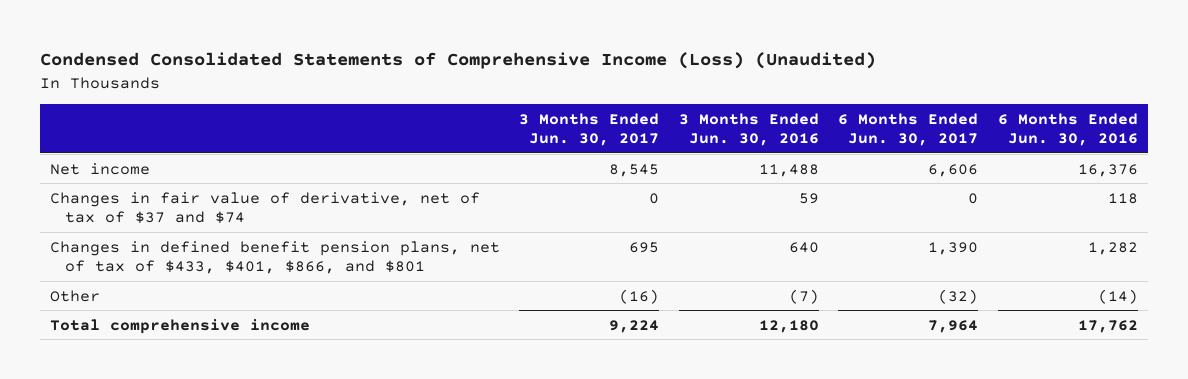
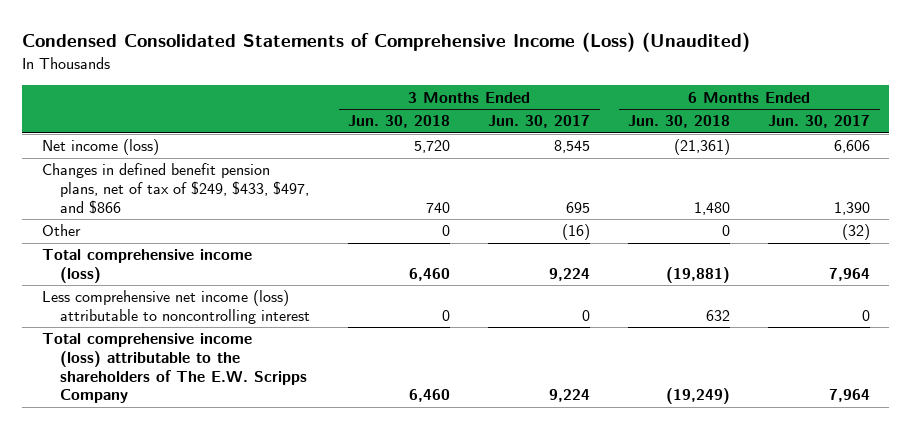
- | 3 Months Ended Jun. 30, 2017 | 3 Months Ended Jun. 30, 2016 | 6 Months Ended Jun. 30, 2017 | 6 Months Ended Jun. 30, 2016
+ | 3 Months Ended Jun. 30, 2018 | 3 Months Ended Jun. 30, 2017 | 6 Months Ended Jun. 30, 2018 | 6 Months Ended Jun. 30, 2017
- Net income | 8,545 | 11,488 | 6,606 | 16,376
- Changes in fair value of derivative, net of tax of $37 and $74 | 0 | 59 | 0 | 118
- Changes in defined benefit pension plans, net of tax of $433, $401, $866, and $801 | 695 | 640 | 1,390 | 1,282
+ Net income (loss) | 5,720 | 8,545 | (21,361) | 6,606
+ Changes in defined benefit pension plans, net of tax of $249, $433, $497, and $866 | 740 | 695 | 1,480 | 1,390
- Total comprehensive income | 9,224 | 12,180 | 7,964 | 17,762
+ Total comprehensive income (loss) | 6,460 | 9,224 | (19,881) | 7,964
+ Less comprehensive net income (loss) attributable to noncontrolling interest | 0 | 0 | 632 | 0
+ Total comprehensive income (loss) attributable to the shareholders of The E.W. Scripps Company | 6,460 | 9,224 | (19,249) | 7,964

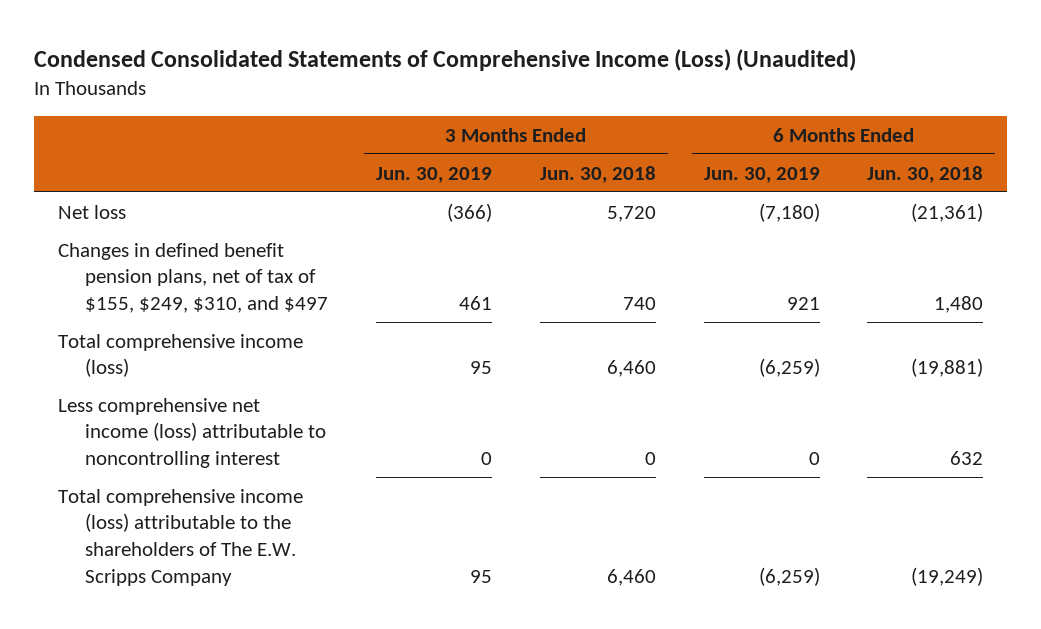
- | 3 Months Ended Jun. 30, 2018 | 3 Months Ended Jun. 30, 2017 | 6 Months Ended Jun. 30, 2018 | 6 Months Ended Jun. 30, 2017
+ | 3 Months Ended Jun. 30, 2019 | 3 Months Ended Jun. 30, 2018 | 6 Months Ended Jun. 30, 2019 | 6 Months Ended Jun. 30, 2018
- Net income (loss) | 5,720 | 8,545 | (21,361) | 6,606
- Changes in defined benefit pension plans, net of tax of $249, $433, $497, and $866 | 740 | 695 | 1,480 | 1,390
- Other | 0 | (16) | 0 | (32)
+ Net loss | (366) | 5,720 | (7,180) | (21,361)
+ Changes in defined benefit pension plans, net of tax of $155, $249, $310, and $497 | 461 | 740 | 921 | 1,480

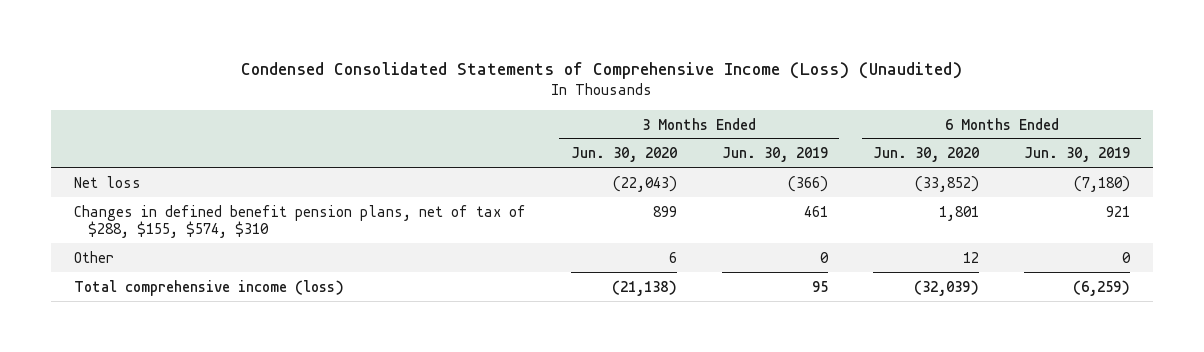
- | 3 Months Ended Jun. 30, 2019 | 3 Months Ended Jun. 30, 2018 | 6 Months Ended Jun. 30, 2019 | 6 Months Ended Jun. 30, 2018
+ | 3 Months Ended Jun. 30, 2020 | 3 Months Ended Jun. 30, 2019 | 6 Months Ended Jun. 30, 2020 | 6 Months Ended Jun. 30, 2019
- Changes in defined benefit pension plans, net of tax of $155, $249, $310, and $497 | 461 | 740 | 921 | 1,480
+ Changes in defined benefit pension plans, net of tax of $288, $155, $574, $310 | 899 | 461 | 1,801 | 921
+ Other | 6 | 0 | 12 | 0
- Less comprehensive net income (loss) attributable to noncontrolling interest | 0 | 0 | 0 | 632
- Total comprehensive income (loss) attributable to the shareholders of The E.W. Scripps Company | 95 | 6,460 | (6,259) | (19,249)

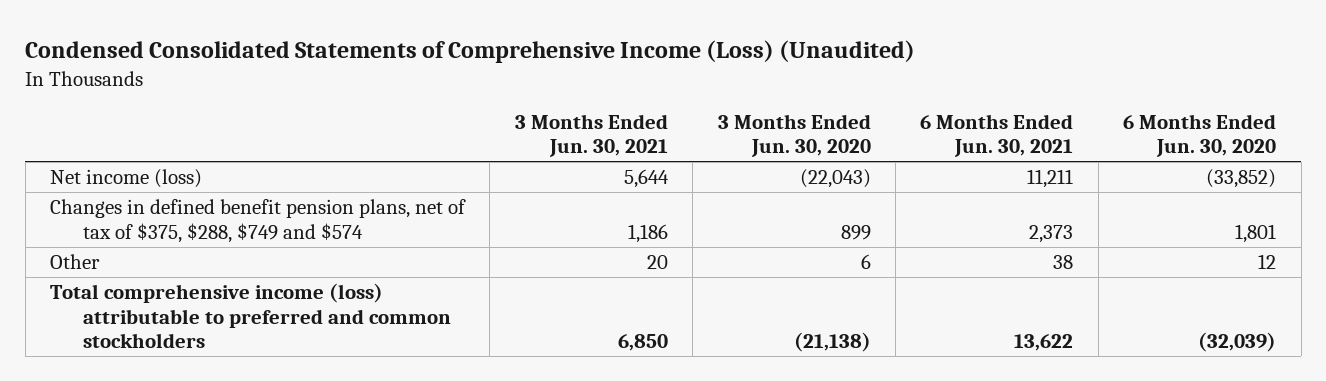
- | 3 Months Ended Jun. 30, 2020 | 3 Months Ended Jun. 30, 2019 | 6 Months Ended Jun. 30, 2020 | 6 Months Ended Jun. 30, 2019
+ | 3 Months Ended Jun. 30, 2021 | 3 Months Ended Jun. 30, 2020 | 6 Months Ended Jun. 30, 2021 | 6 Months Ended Jun. 30, 2020
- Net loss | (22,043) | (366) | (33,852) | (7,180)
- Changes in defined benefit pension plans, net of tax of $288, $155, $574, $310 | 899 | 461 | 1,801 | 921
+ Net income (loss) | 5,644 | (22,043) | 11,211 | (33,852)
+ Changes in defined benefit pension plans, net of tax of $375, $288, $749 and $574 | 1,186 | 899 | 2,373 | 1,801
- Total comprehensive income (loss) | (21,138) | 95 | (32,039) | (6,259)
+ Total comprehensive income (loss) attributable to preferred and common stockholders | 6,850 | (21,138) | 13,622 | (32,039)

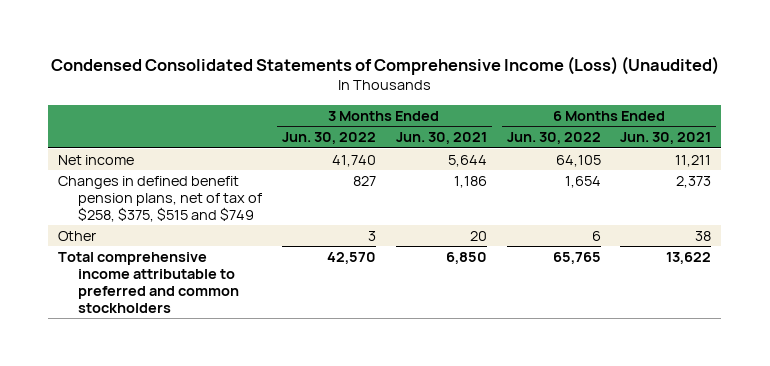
- | 3 Months Ended Jun. 30, 2021 | 3 Months Ended Jun. 30, 2020 | 6 Months Ended Jun. 30, 2021 | 6 Months Ended Jun. 30, 2020
+ | 3 Months Ended Jun. 30, 2022 | 3 Months Ended Jun. 30, 2021 | 6 Months Ended Jun. 30, 2022 | 6 Months Ended Jun. 30, 2021
- Net income (loss) | 5,644 | (22,043) | 11,211 | (33,852)
- Changes in defined benefit pension plans, net of tax of $375, $288, $749 and $574 | 1,186 | 899 | 2,373 | 1,801
+ Net income | 41,740 | 5,644 | 64,105 | 11,211
+ Changes in defined benefit pension plans, net of tax of $258, $375, $515 and $749 | 827 | 1,186 | 1,654 | 2,373
- Total comprehensive income (loss) attributable to preferred and common stockholders | 6,850 | (21,138) | 13,622 | (32,039)
+ Total comprehensive income attributable to preferred and common stockholders | 42,570 | 6,850 | 65,765 | 13,622

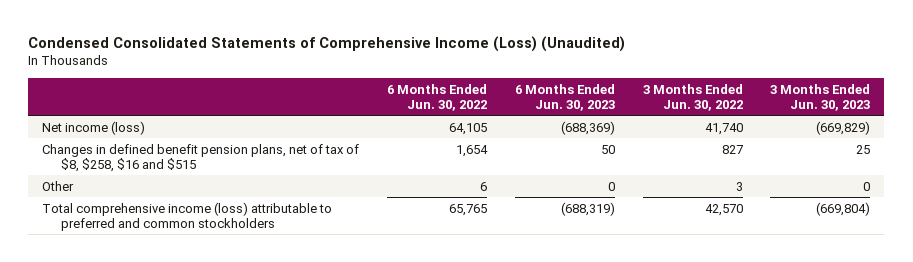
- | 3 Months Ended Jun. 30, 2022 | 3 Months Ended Jun. 30, 2021 | 6 Months Ended Jun. 30, 2022 | 6 Months Ended Jun. 30, 2021
+ | 6 Months Ended Jun. 30, 2022 | 6 Months Ended Jun. 30, 2023 | 3 Months Ended Jun. 30, 2022 | 3 Months Ended Jun. 30, 2023
- Net income | 41,740 | 5,644 | 64,105 | 11,211
- Changes in defined benefit pension plans, net of tax of $258, $375, $515 and $749 | 827 | 1,186 | 1,654 | 2,373
+ Net income (loss) | 64,105 | (688,369) | 41,740 | (669,829)
+ Changes in defined benefit pension plans, net of tax of $8, $258, $16 and $515 | 1,654 | 50 | 827 | 25
- Total comprehensive income attributable to preferred and common stockholders | 42,570 | 6,850 | 65,765 | 13,622
+ Total comprehensive income (loss) attributable to preferred and common stockholders | 65,765 | (688,319) | 42,570 | (669,804)

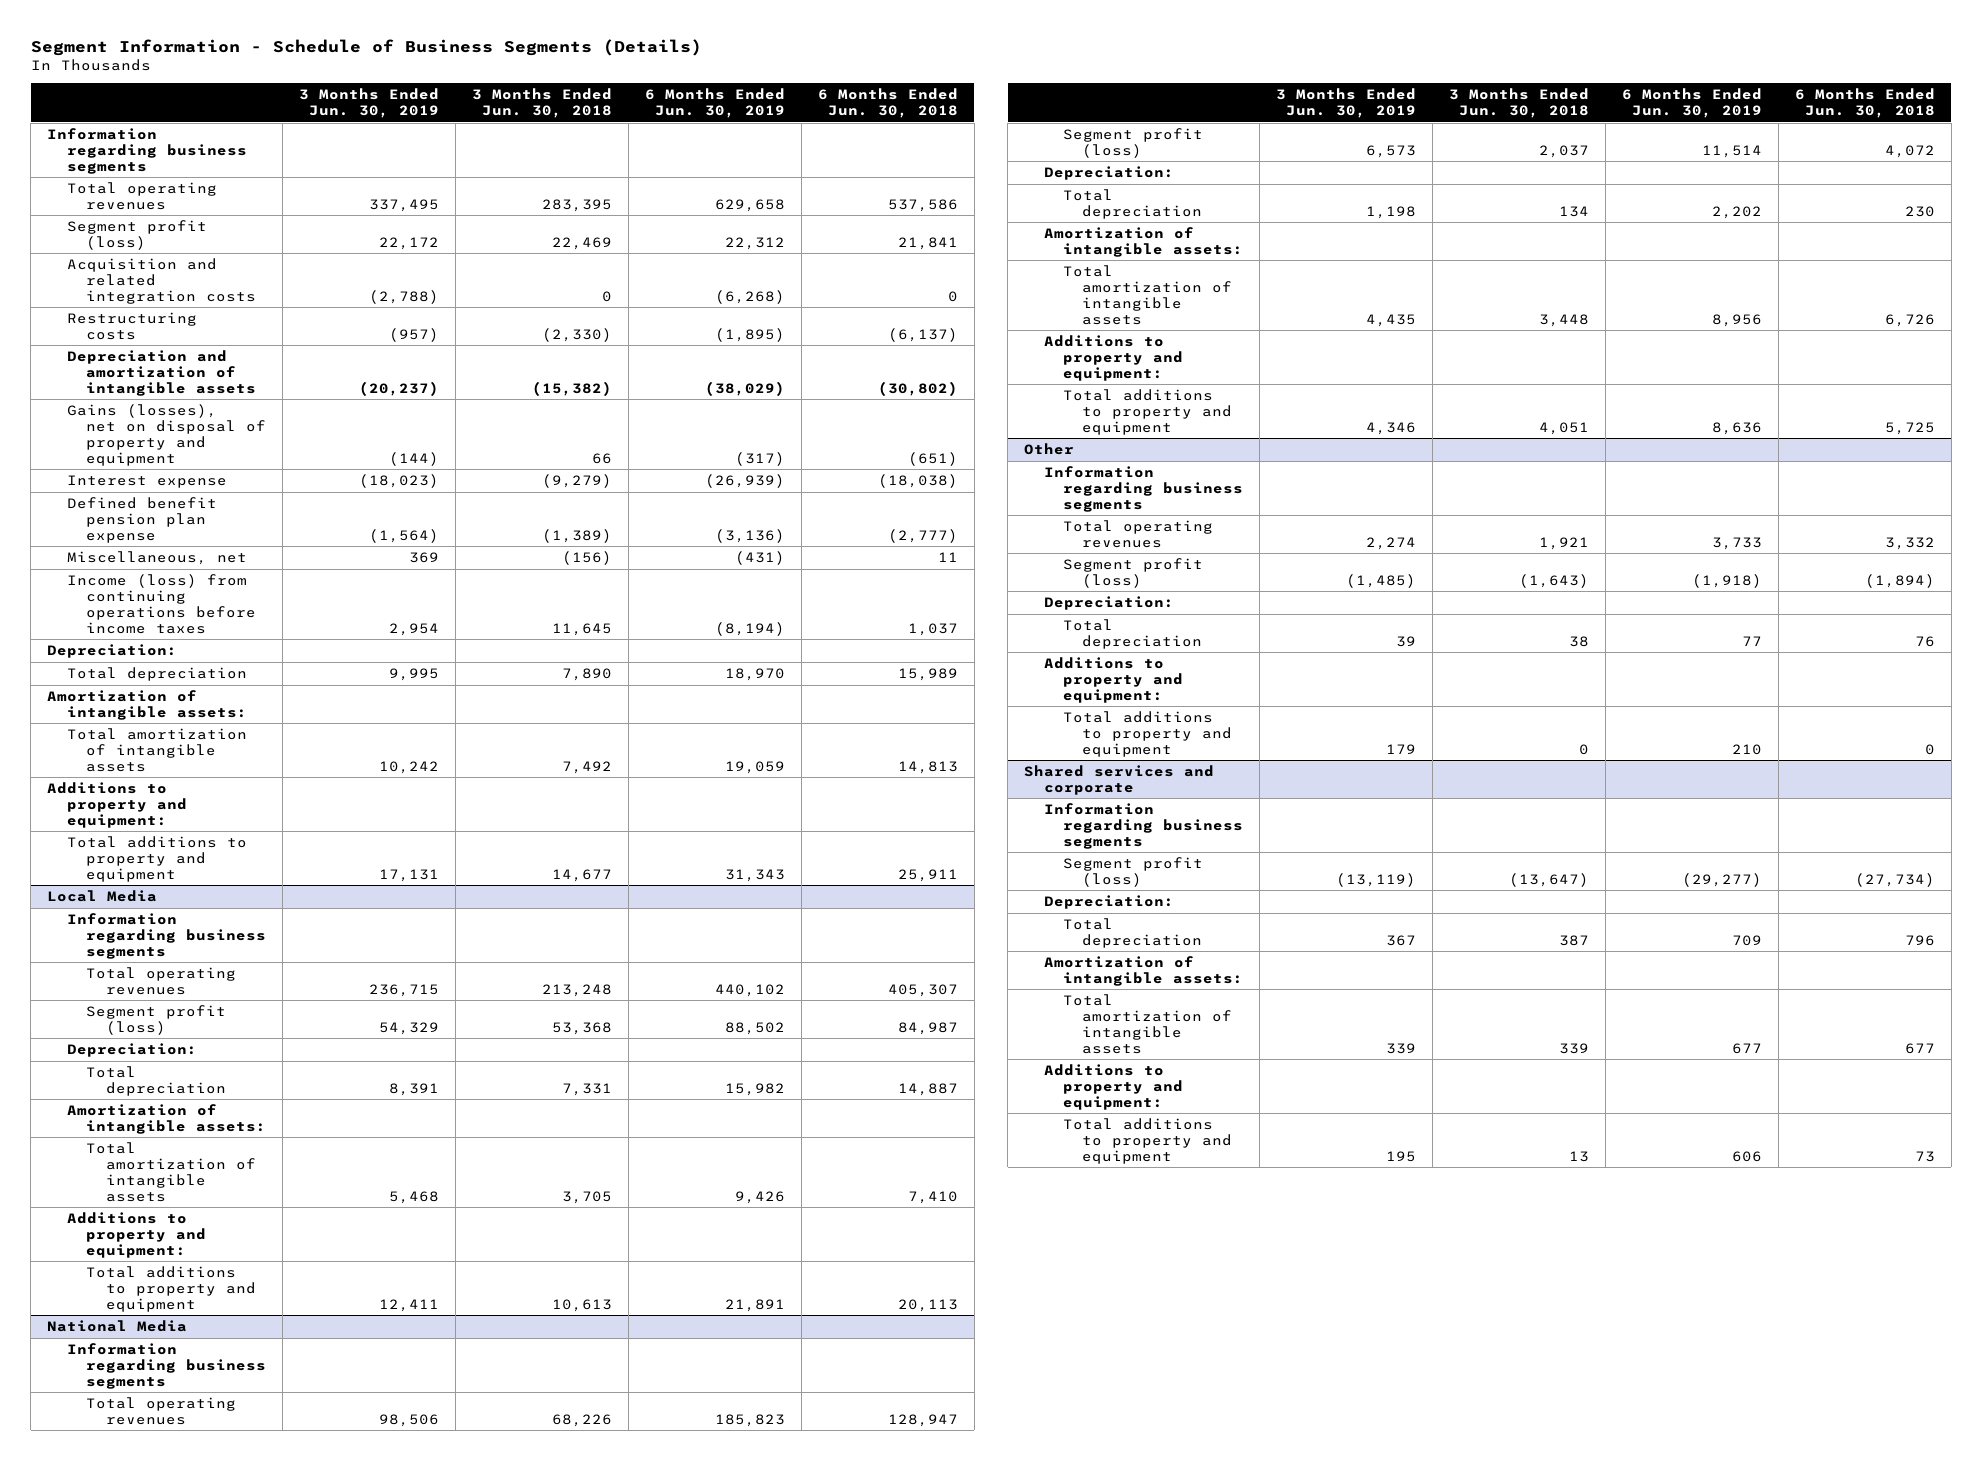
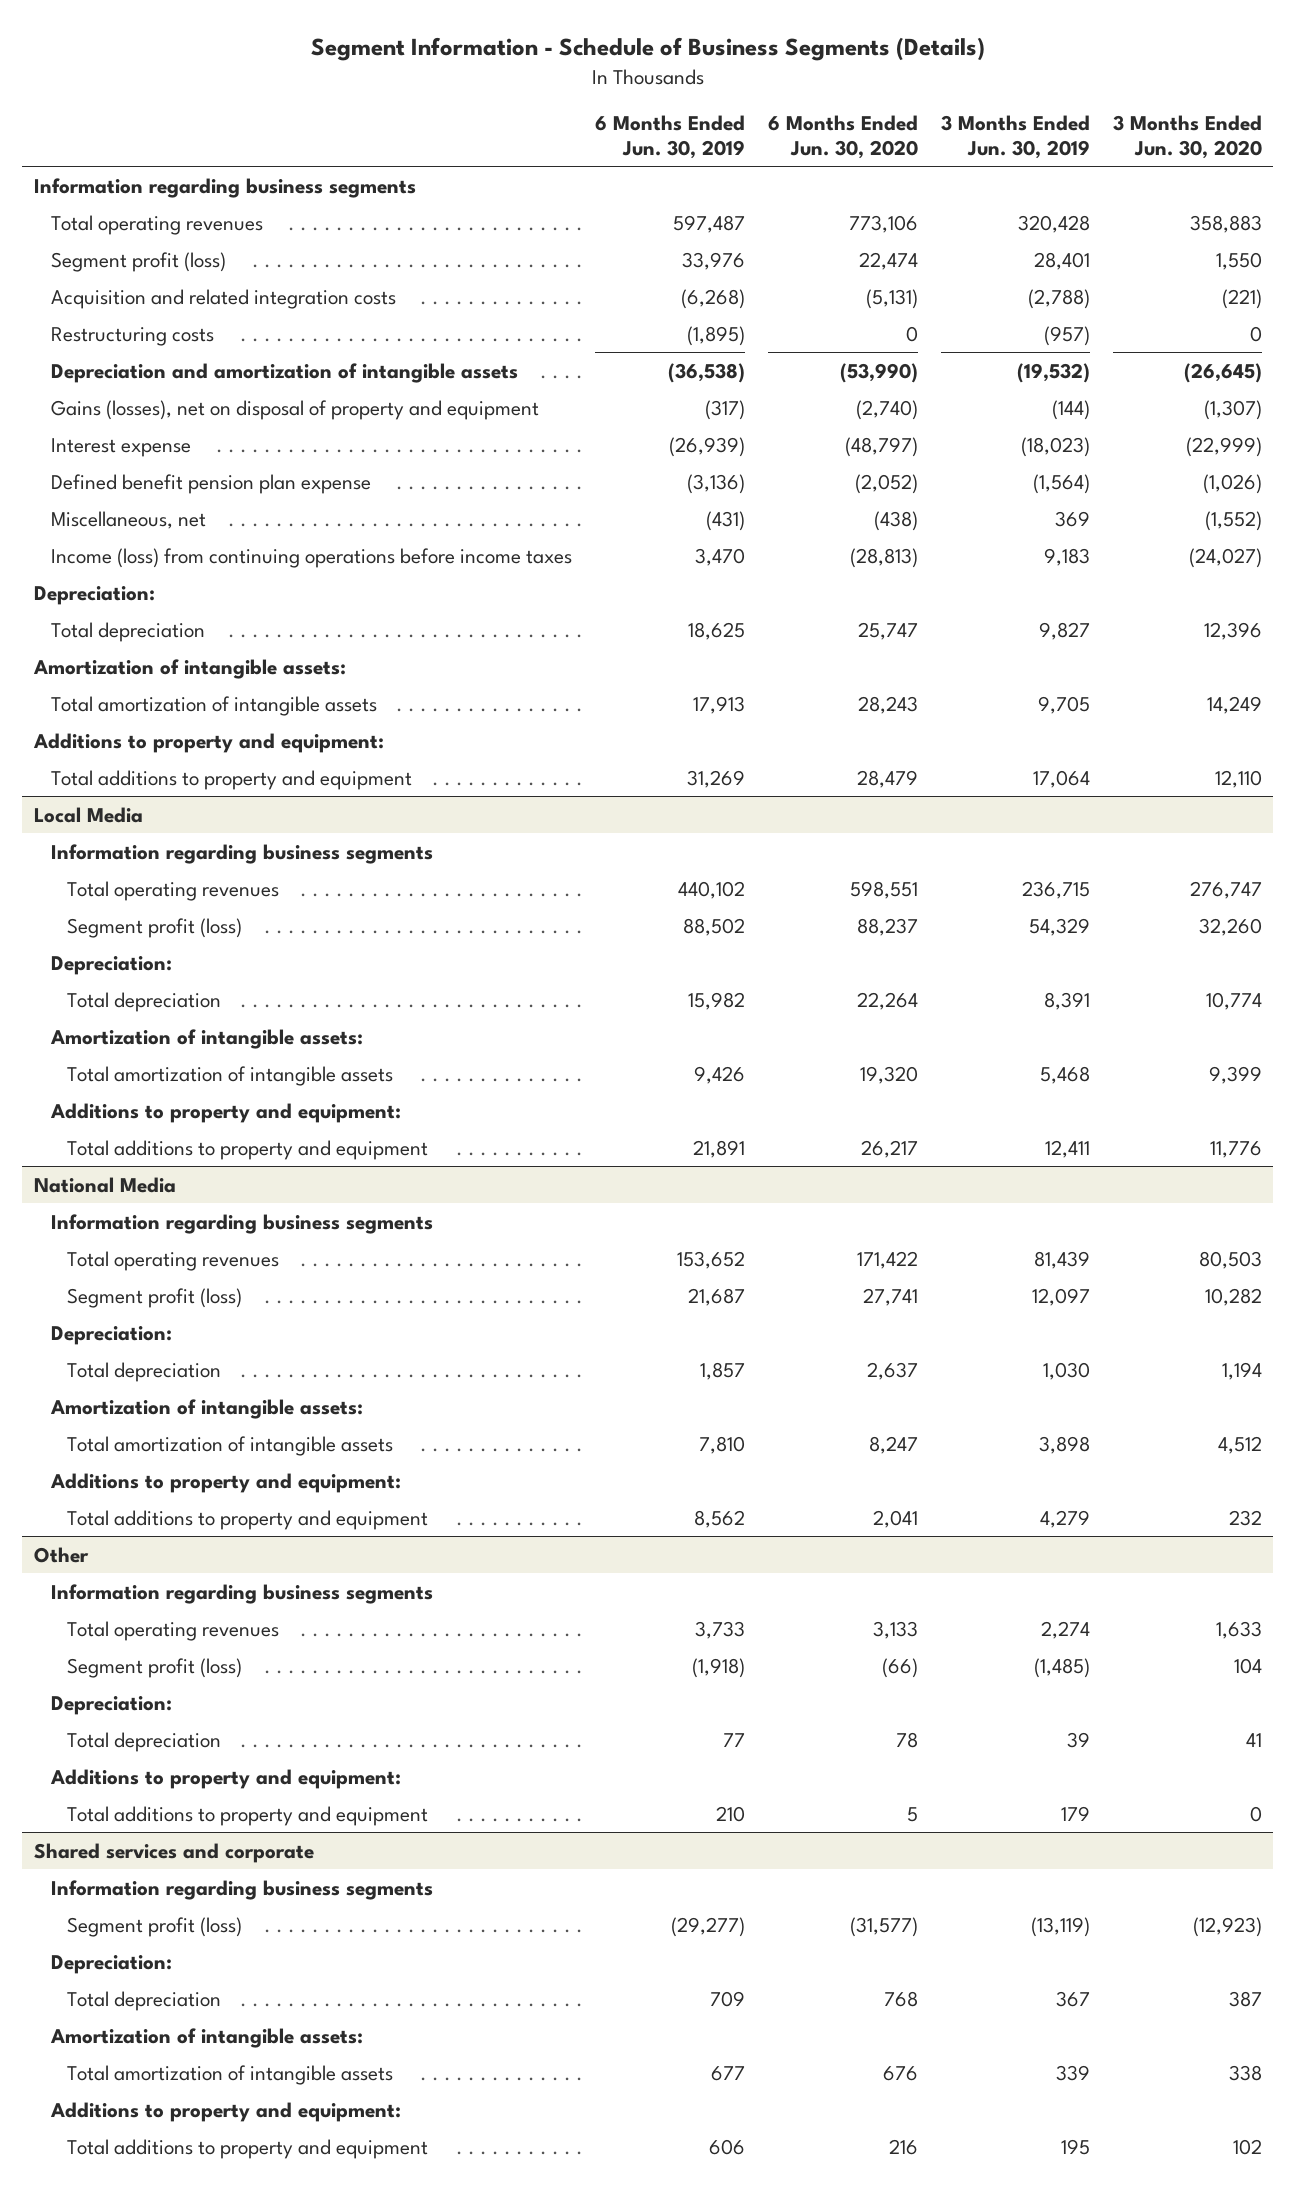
- | 3 Months Ended Jun. 30, 2019 | 3 Months Ended Jun. 30, 2018 | 6 Months Ended Jun. 30, 2019 | 6 Months Ended Jun. 30, 2018
+ | 6 Months Ended Jun. 30, 2019 | 6 Months Ended Jun. 30, 2020 | 3 Months Ended Jun. 30, 2019 | 3 Months Ended Jun. 30, 2020
- Total operating revenues | 337,495 | 283,395 | 629,658 | 537,586
- Segment profit (loss) | 22,172 | 22,469 | 22,312 | 21,841
+ Total operating revenues | 597,487 | 773,106 | 320,428 | 358,883
+ Segment profit (loss) | 33,976 | 22,474 | 28,401 | 1,550
- Depreciation and amortization of intangible assets | (20,237) | (15,382) | (38,029) | (30,802)
+ Depreciation and amortization of intangible assets | (36,538) | (53,990) | (19,532) | (26,645)
- Income (loss) from continuing operations before income taxes | 2,954 | 11,645 | (8,194) | 1,037
+ Income (loss) from continuing operations before income taxes | 3,470 | (28,813) | 9,183 | (24,027)
- Total depreciation | 9,995 | 7,890 | 18,970 | 15,989
+ Total depreciation | 18,625 | 25,747 | 9,827 | 12,396
- Total amortization of intangible assets | 10,242 | 7,492 | 19,059 | 14,813
+ Total amortization of intangible assets | 17,913 | 28,243 | 9,705 | 14,249
- Total additions to property and equipment | 17,131 | 14,677 | 31,343 | 25,911
+ Total additions to property and equipment | 31,269 | 28,479 | 17,064 | 12,110
@ National Media
- Total operating revenues | 98,506 | 68,226 | 185,823 | 128,947
- Segment profit (loss) | 6,573 | 2,037 | 11,514 | 4,072
+ Total operating revenues | 153,652 | 171,422 | 81,439 | 80,503
+ Segment profit (loss) | 21,687 | 27,741 | 12,097 | 10,282
- Total depreciation | 1,198 | 134 | 2,202 | 230
+ Total depreciation | 1,857 | 2,637 | 1,030 | 1,194
- Total amortization of intangible assets | 4,435 | 3,448 | 8,956 | 6,726
+ Total amortization of intangible assets | 7,810 | 8,247 | 3,898 | 4,512
- Total additions to property and equipment | 4,346 | 4,051 | 8,636 | 5,725
+ Total additions to property and equipment | 8,562 | 2,041 | 4,279 | 232

